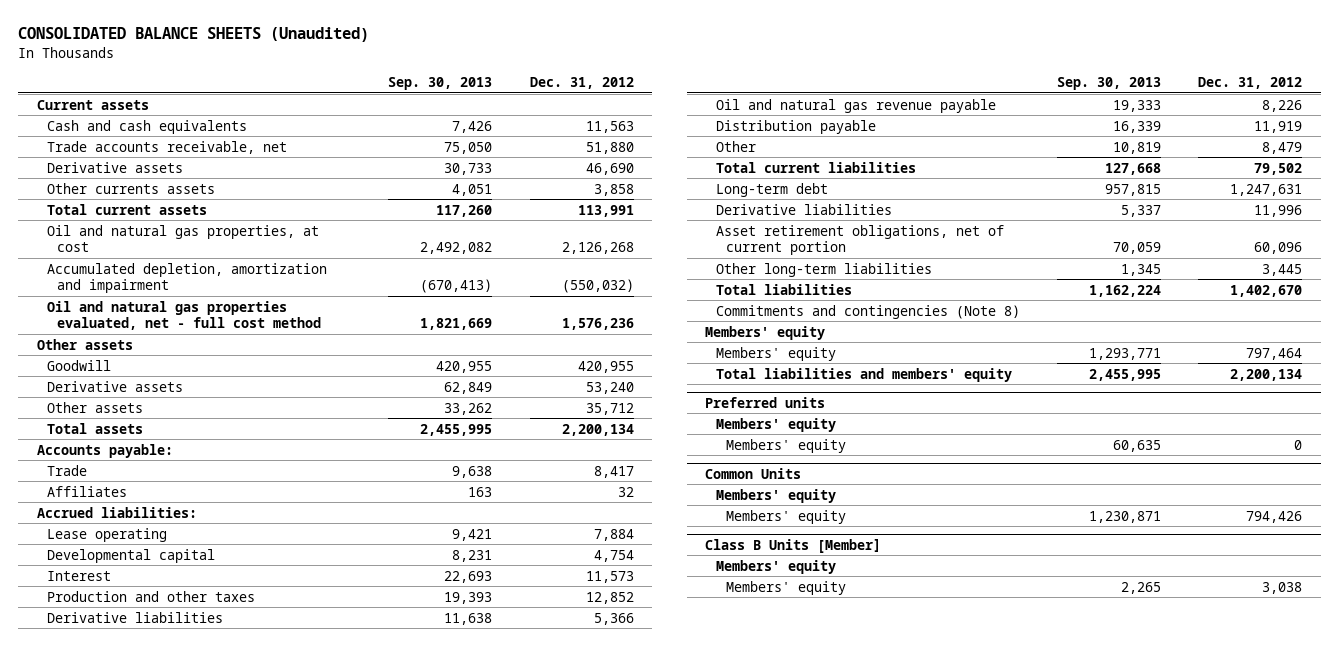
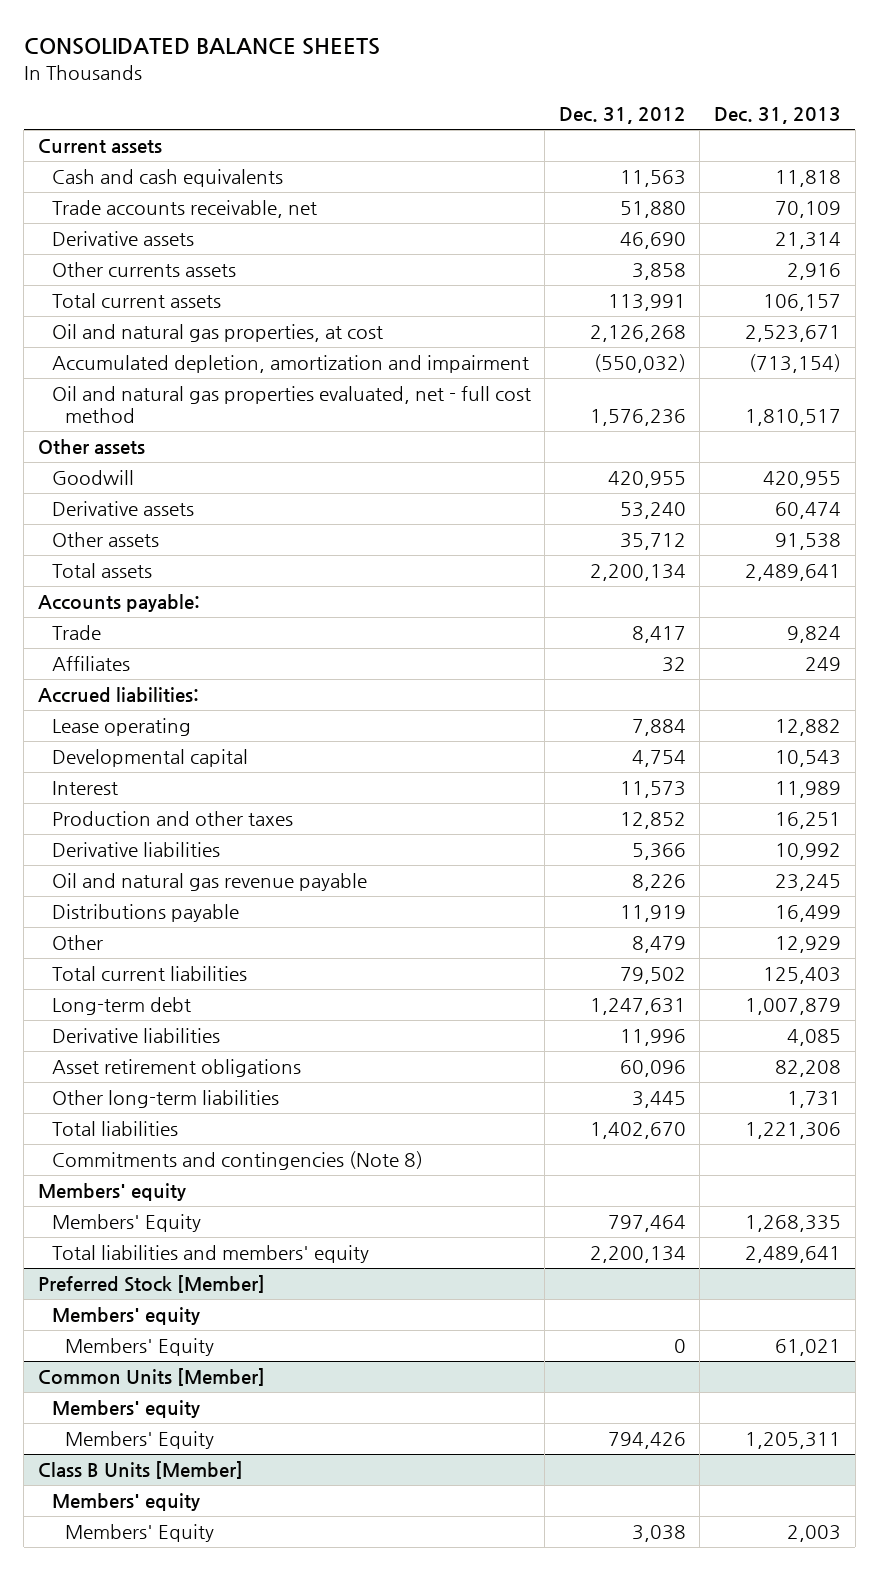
- CONSOLIDATED BALANCE SHEETS (Unaudited)
+ CONSOLIDATED BALANCE SHEETS
- | Sep. 30, 2013 | Dec. 31, 2012
+ | Dec. 31, 2012 | Dec. 31, 2013
- Distribution payable | 16,339 | 11,919
+ Distributions payable | 11,919 | 16,499
- Asset retirement obligations, net of current portion | 70,059 | 60,096
+ Asset retirement obligations | 60,096 | 82,208
- Members' equity | 1,293,771 | 797,464
+ Members' Equity | 797,464 | 1,268,335
- Preferred units
+ Preferred Stock [Member]
- Members' equity | 60,635 | 0
- Common Units
+ Members' Equity | 0 | 61,021
+ Common Units [Member]
- Members' equity | 1,230,871 | 794,426
+ Members' Equity | 794,426 | 1,205,311
@ Class B Units [Member]
- Members' equity | 2,265 | 3,038
+ Members' Equity | 3,038 | 2,003

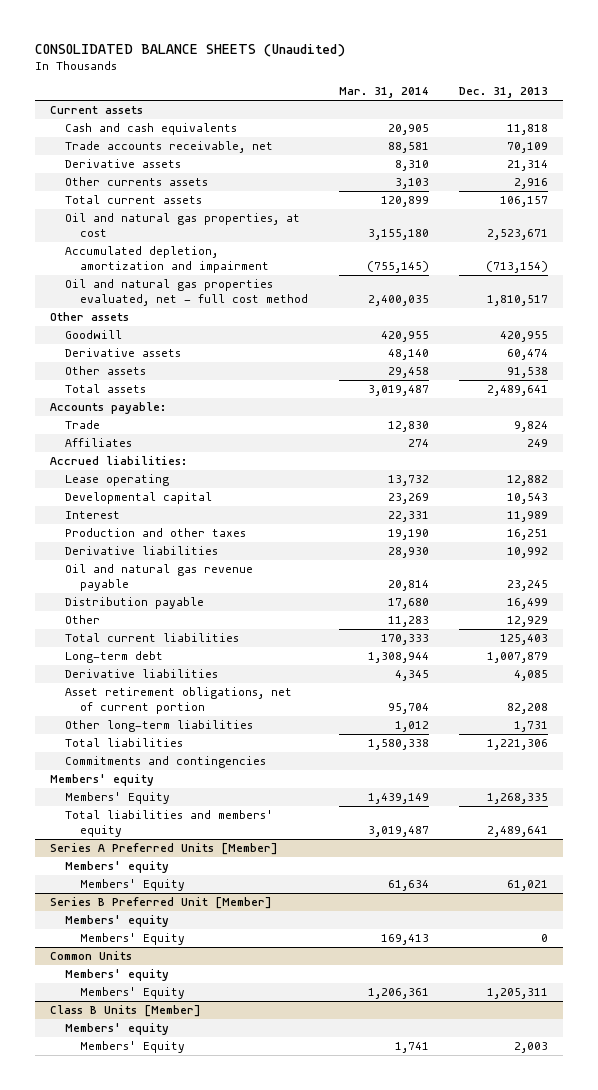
- CONSOLIDATED BALANCE SHEETS
+ CONSOLIDATED BALANCE SHEETS (Unaudited)
- | Dec. 31, 2012 | Dec. 31, 2013
+ | Mar. 31, 2014 | Dec. 31, 2013
- Distributions payable | 11,919 | 16,499
+ Distribution payable | 17,680 | 16,499
- Asset retirement obligations | 60,096 | 82,208
+ Asset retirement obligations, net of current portion | 95,704 | 82,208
- Commitments and contingencies (Note 8)
+ Commitments and contingencies
- Preferred Stock [Member]
+ Series A Preferred Units [Member]
- Common Units [Member]
+ Series B Preferred Unit [Member]
+ Members' Equity | 169,413 | 0
+ Common Units
+ Members' equity

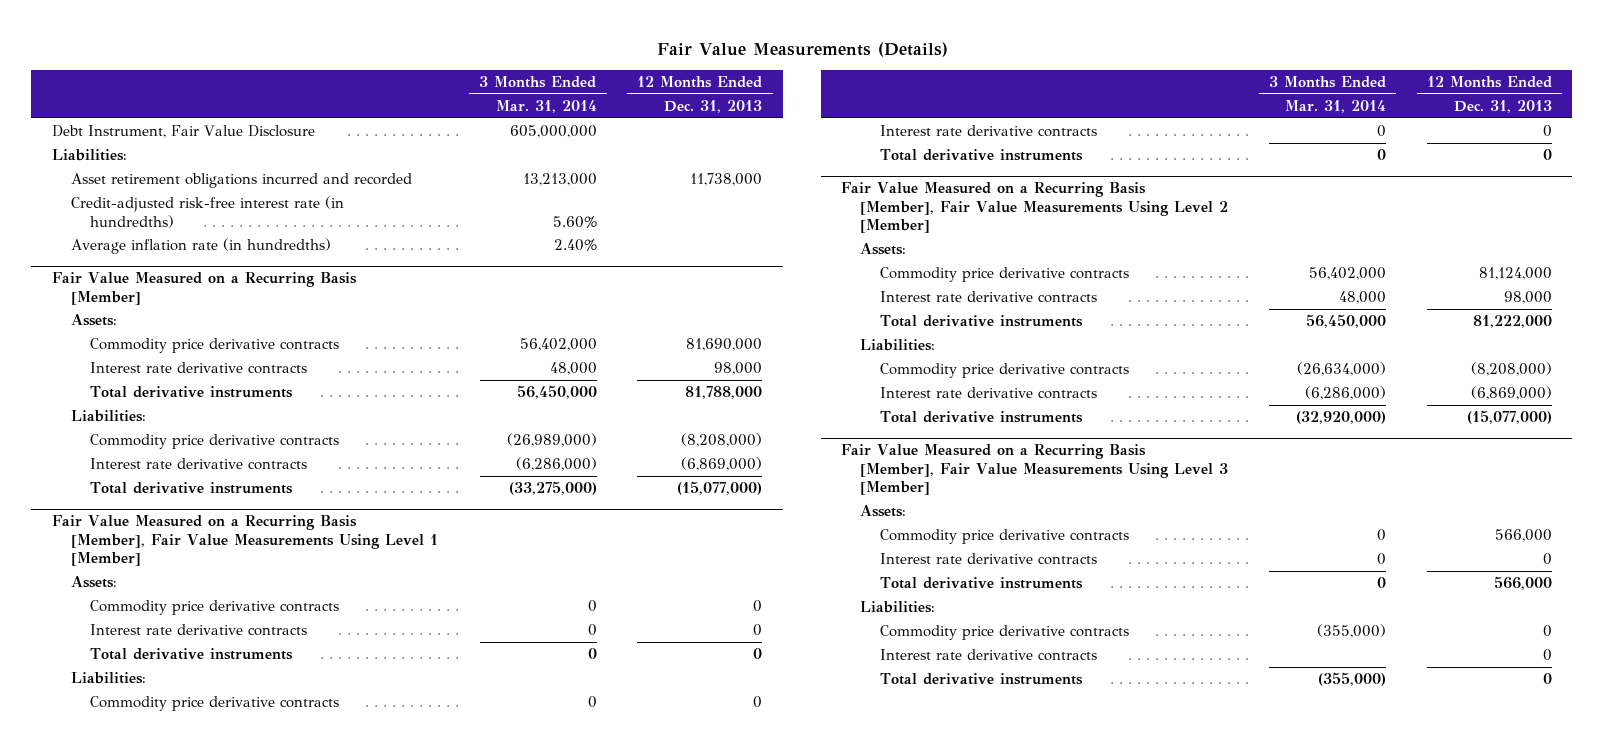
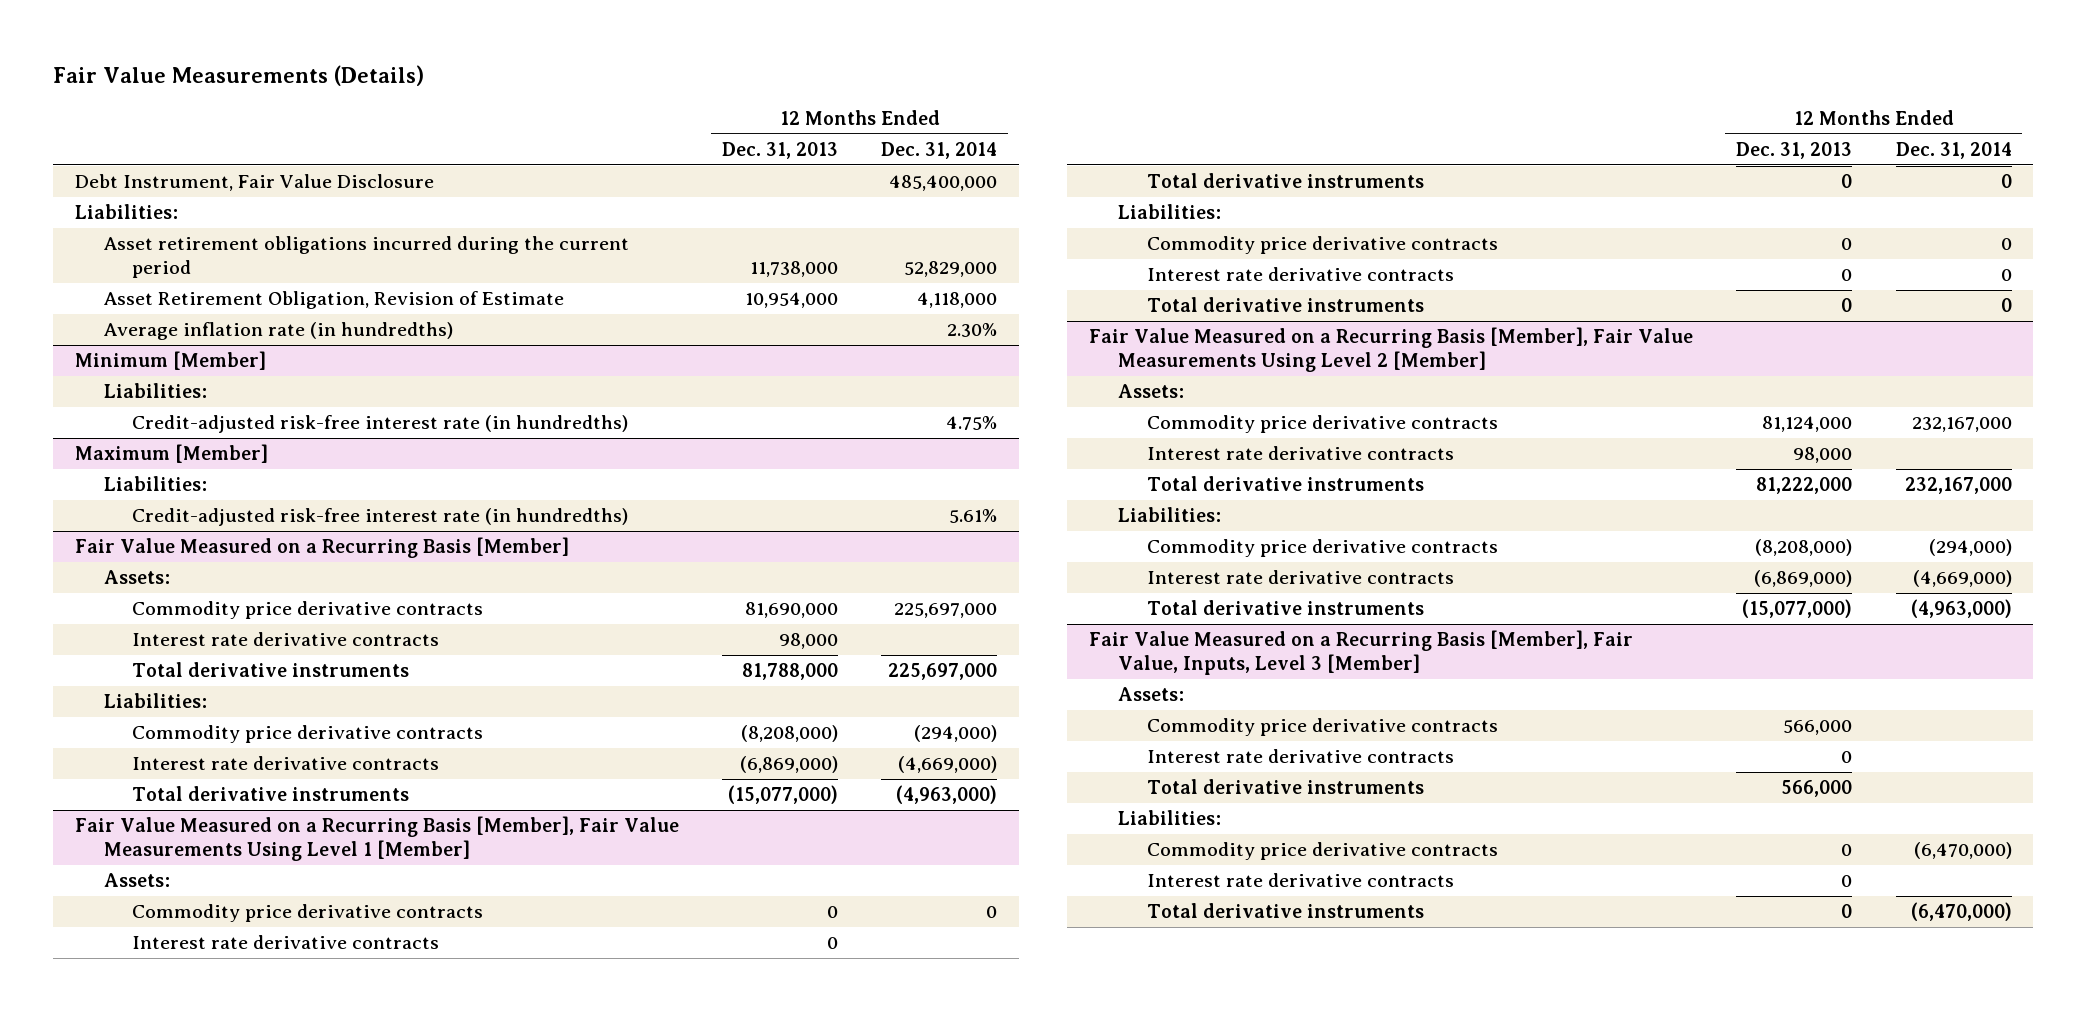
- | 3 Months Ended Mar. 31, 2014 | 12 Months Ended Dec. 31, 2013
+ | 12 Months Ended Dec. 31, 2013 | 12 Months Ended Dec. 31, 2014
- Asset retirement obligations incurred and recorded | 13,213,000 | 11,738,000
- Credit-adjusted risk-free interest rate (in hundredths) | 5.60% |
+ Asset retirement obligations incurred during the current period | 11,738,000 | 52,829,000
+ Asset Retirement Obligation, Revision of Estimate | 10,954,000 | 4,118,000
+ Minimum [Member]
+ Liabilities:
+ Credit-adjusted risk-free interest rate (in hundredths) | | 4.75%
+ Maximum [Member]
+ Liabilities:
+ Credit-adjusted risk-free interest rate (in hundredths) | | 5.61%
- Fair Value Measured on a Recurring Basis [Member], Fair Value Measurements Using Level 3 [Member]
+ Fair Value Measured on a Recurring Basis [Member], Fair Value, Inputs, Level 3 [Member]

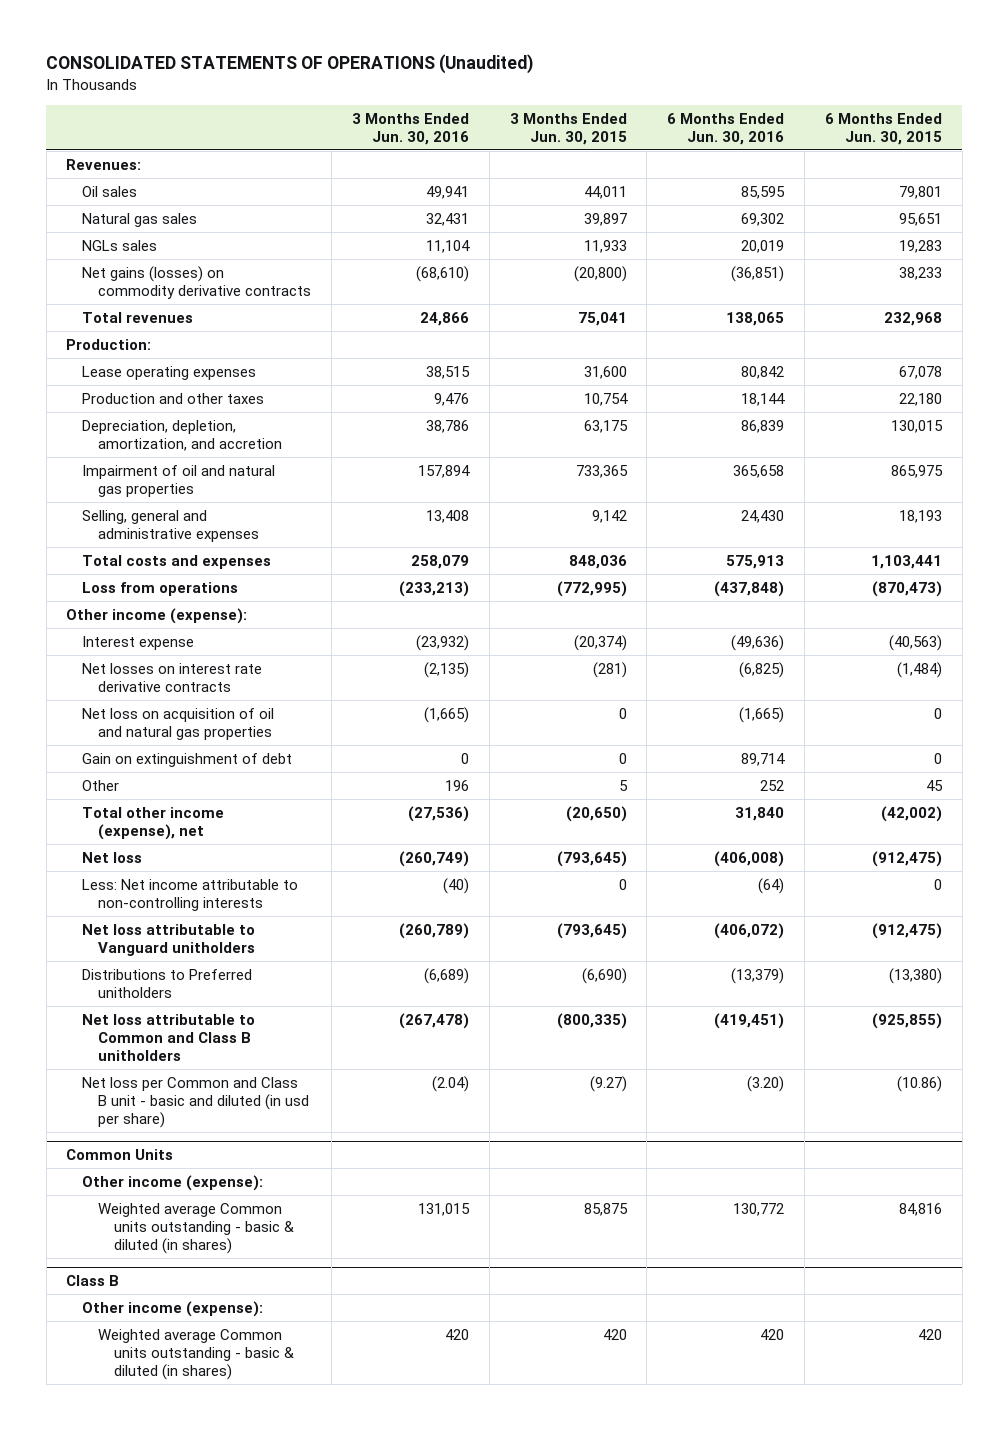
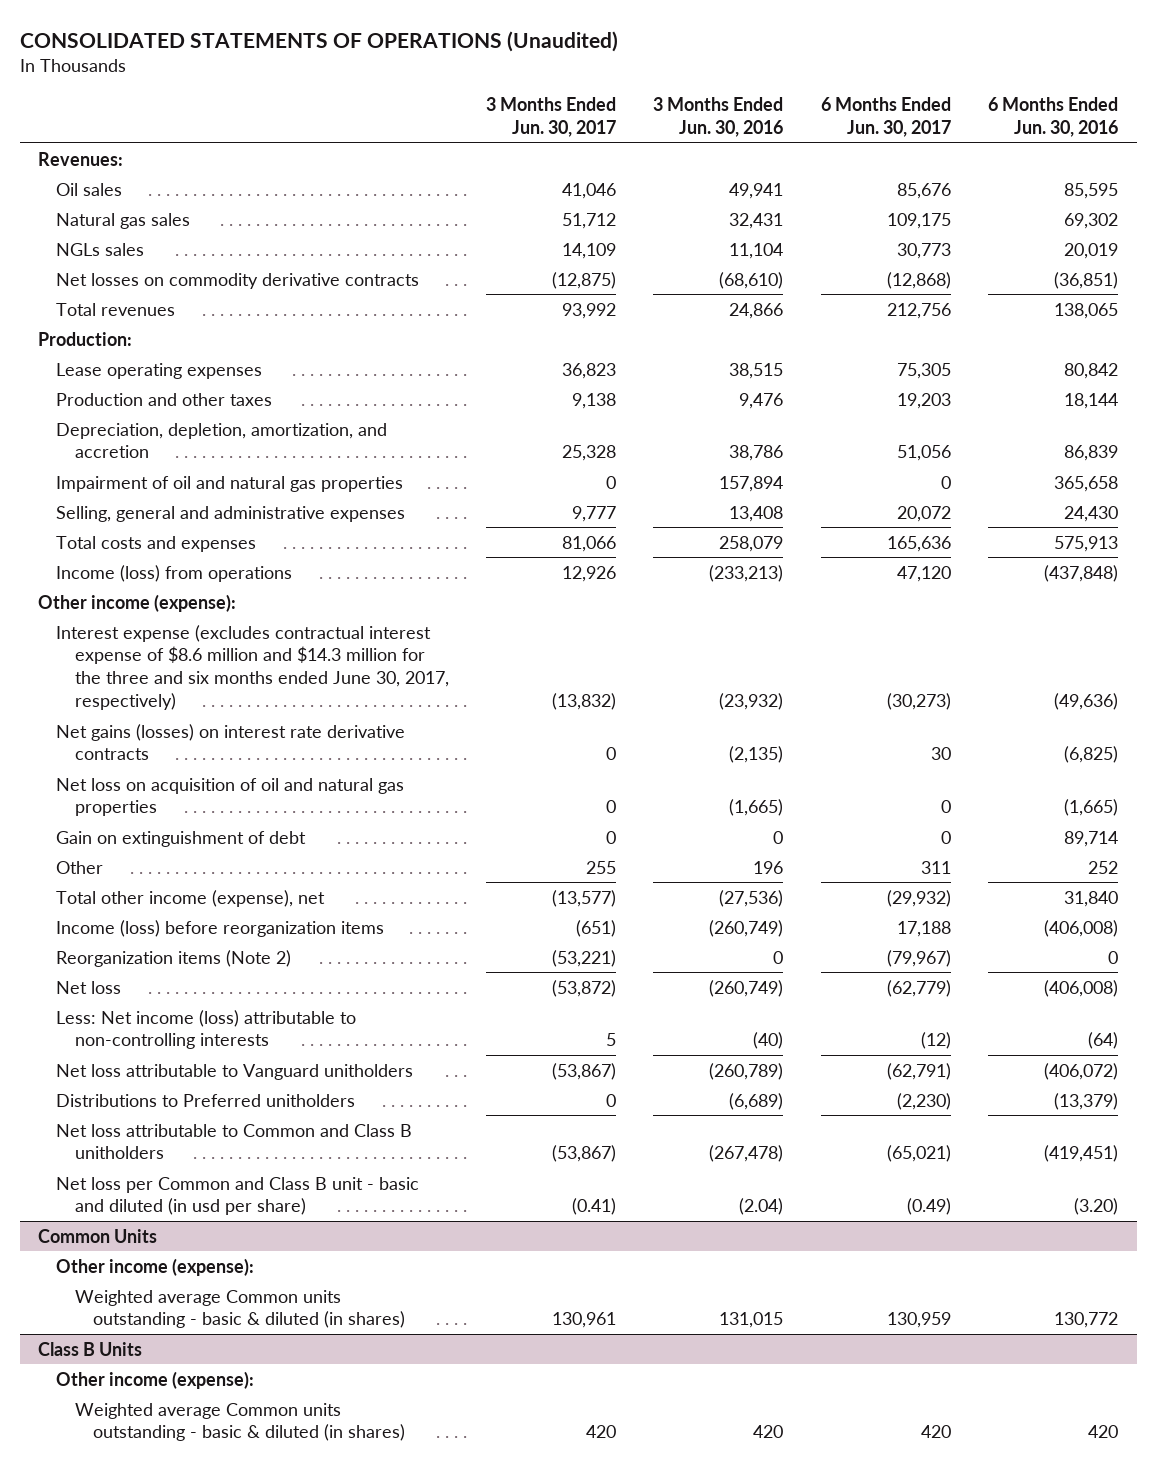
- | 3 Months Ended Jun. 30, 2016 | 3 Months Ended Jun. 30, 2015 | 6 Months Ended Jun. 30, 2016 | 6 Months Ended Jun. 30, 2015
+ | 3 Months Ended Jun. 30, 2017 | 3 Months Ended Jun. 30, 2016 | 6 Months Ended Jun. 30, 2017 | 6 Months Ended Jun. 30, 2016
- Net gains (losses) on commodity derivative contracts | (68,610) | (20,800) | (36,851) | 38,233
+ Net losses on commodity derivative contracts | (12,875) | (68,610) | (12,868) | (36,851)
- Loss from operations | (233,213) | (772,995) | (437,848) | (870,473)
+ Income (loss) from operations | 12,926 | (233,213) | 47,120 | (437,848)
- Interest expense | (23,932) | (20,374) | (49,636) | (40,563)
- Net losses on interest rate derivative contracts | (2,135) | (281) | (6,825) | (1,484)
+ Interest expense (excludes contractual interest expense of $8.6 million and $14.3 million for the three and six months ended June 30, 2017, respectively) | (13,832) | (23,932) | (30,273) | (49,636)
+ Net gains (losses) on interest rate derivative contracts | 0 | (2,135) | 30 | (6,825)
+ Income (loss) before reorganization items | (651) | (260,749) | 17,188 | (406,008)
+ Reorganization items (Note 2) | (53,221) | 0 | (79,967) | 0
- Less: Net income attributable to non-controlling interests | (40) | 0 | (64) | 0
+ Less: Net income (loss) attributable to non-controlling interests | 5 | (40) | (12) | (64)
- Class B
+ Class B Units

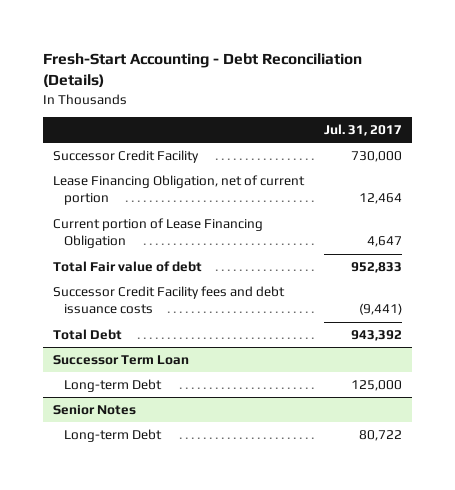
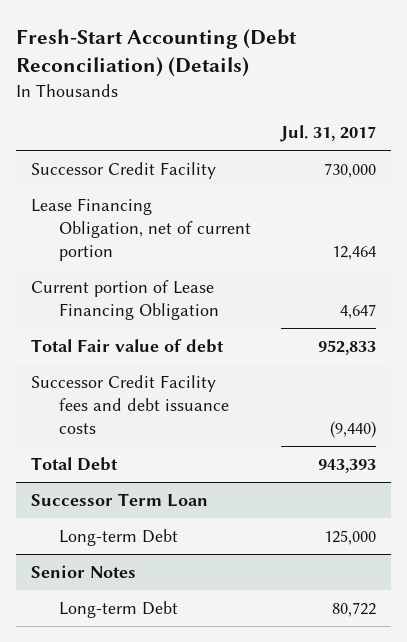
- Fresh-Start Accounting - Debt Reconciliation (Details)
+ Fresh-Start Accounting (Debt Reconciliation) (Details)
- Successor Credit Facility fees and debt issuance costs | (9,441)
- Total Debt | 943,392
+ Successor Credit Facility fees and debt issuance costs | (9,440)
+ Total Debt | 943,393

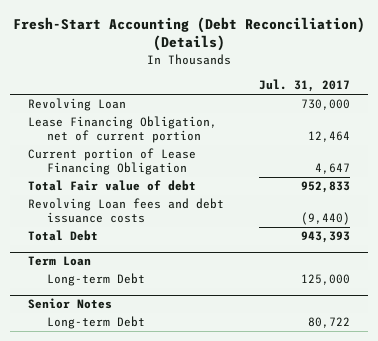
- Successor Credit Facility | 730,000
+ Revolving Loan | 730,000
- Successor Credit Facility fees and debt issuance costs | (9,440)
+ Revolving Loan fees and debt issuance costs | (9,440)
- Successor Term Loan
+ Term Loan

